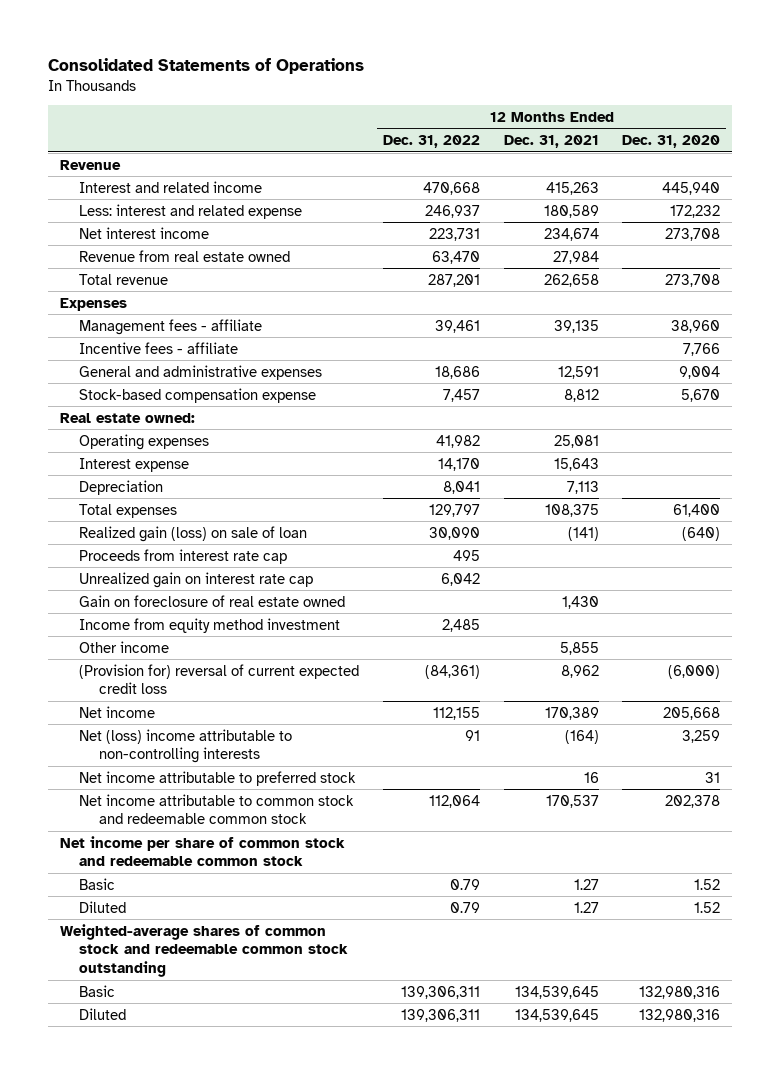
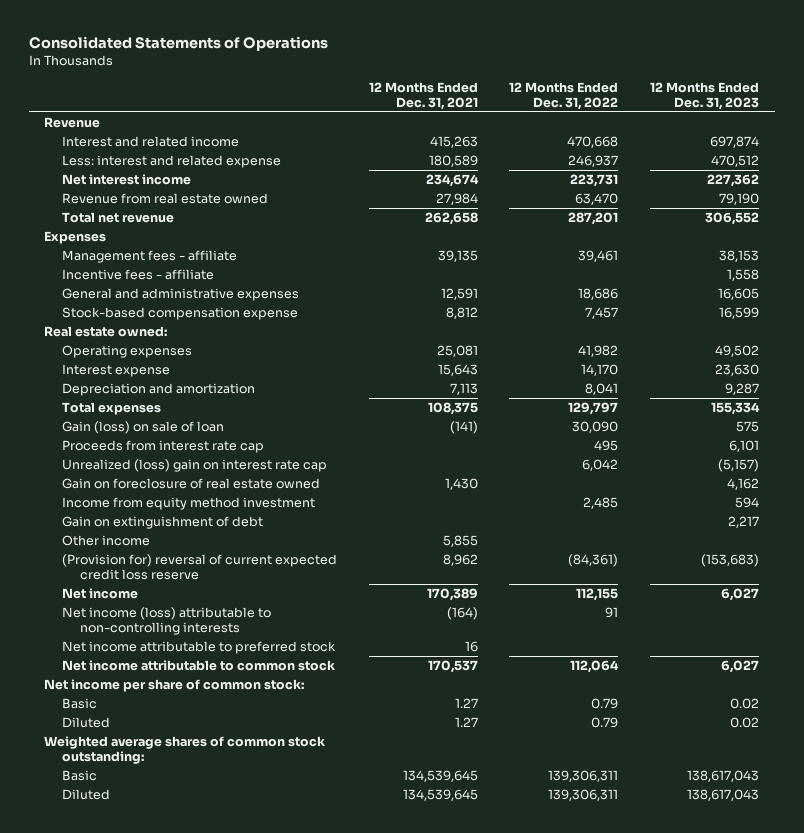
- | 12 Months Ended Dec. 31, 2022 | 12 Months Ended Dec. 31, 2021 | 12 Months Ended Dec. 31, 2020
+ | 12 Months Ended Dec. 31, 2021 | 12 Months Ended Dec. 31, 2022 | 12 Months Ended Dec. 31, 2023
- Total revenue | 287,201 | 262,658 | 273,708
+ Total net revenue | 262,658 | 287,201 | 306,552
- Depreciation | 8,041 | 7,113 |
+ Depreciation and amortization | 7,113 | 8,041 | 9,287
- Realized gain (loss) on sale of loan | 30,090 | (141) | (640)
+ Gain (loss) on sale of loan | (141) | 30,090 | 575
- Unrealized gain on interest rate cap | 6,042 | |
+ Unrealized (loss) gain on interest rate cap | | 6,042 | (5,157)
+ Gain on extinguishment of debt | | | 2,217
- (Provision for) reversal of current expected credit loss | (84,361) | 8,962 | (6,000)
+ (Provision for) reversal of current expected credit loss reserve | 8,962 | (84,361) | (153,683)
- Net (loss) income attributable to non-controlling interests | 91 | (164) | 3,259
+ Net income (loss) attributable to non-controlling interests | (164) | 91 |
- Net income attributable to common stock and redeemable common stock | 112,064 | 170,537 | 202,378
- Net income per share of common stock and redeemable common stock
+ Net income attributable to common stock | 170,537 | 112,064 | 6,027
+ Net income per share of common stock:
- Weighted-average shares of common stock and redeemable common stock outstanding
+ Weighted average shares of common stock outstanding:

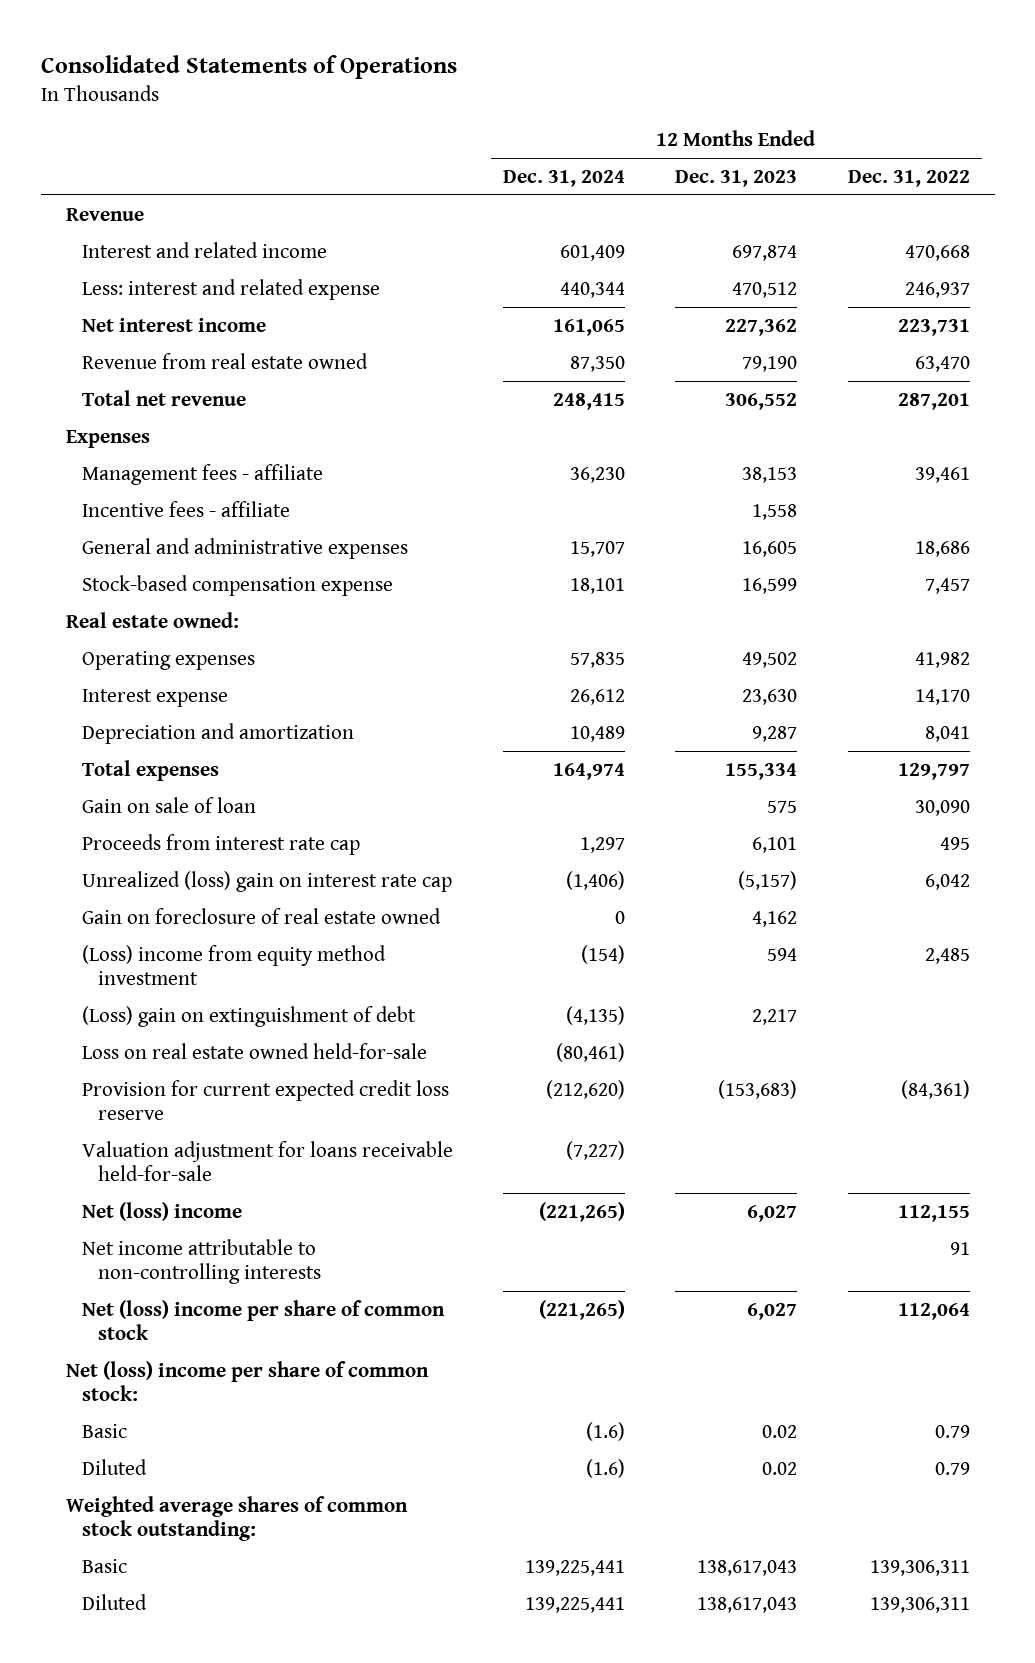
- | 12 Months Ended Dec. 31, 2021 | 12 Months Ended Dec. 31, 2022 | 12 Months Ended Dec. 31, 2023
+ | 12 Months Ended Dec. 31, 2024 | 12 Months Ended Dec. 31, 2023 | 12 Months Ended Dec. 31, 2022
- Gain (loss) on sale of loan | (141) | 30,090 | 575
+ Gain on sale of loan | | 575 | 30,090
- Income from equity method investment | | 2,485 | 594
- Gain on extinguishment of debt | | | 2,217
- Other income | 5,855 | |
- (Provision for) reversal of current expected credit loss reserve | 8,962 | (84,361) | (153,683)
- Net income | 170,389 | 112,155 | 6,027
- Net income (loss) attributable to non-controlling interests | (164) | 91 |
- Net income attributable to preferred stock | 16 | |
- Net income attributable to common stock | 170,537 | 112,064 | 6,027
- Net income per share of common stock:
+ (Loss) income from equity method investment | (154) | 594 | 2,485
+ (Loss) gain on extinguishment of debt | (4,135) | 2,217 |
+ Loss on real estate owned held-for-sale | (80,461) | |
+ Provision for current expected credit loss reserve | (212,620) | (153,683) | (84,361)
+ Valuation adjustment for loans receivable held-for-sale | (7,227) | |
+ Net (loss) income | (221,265) | 6,027 | 112,155
+ Net income attributable to non-controlling interests | | | 91
+ Net (loss) income per share of common stock | (221,265) | 6,027 | 112,064
+ Net (loss) income per share of common stock:

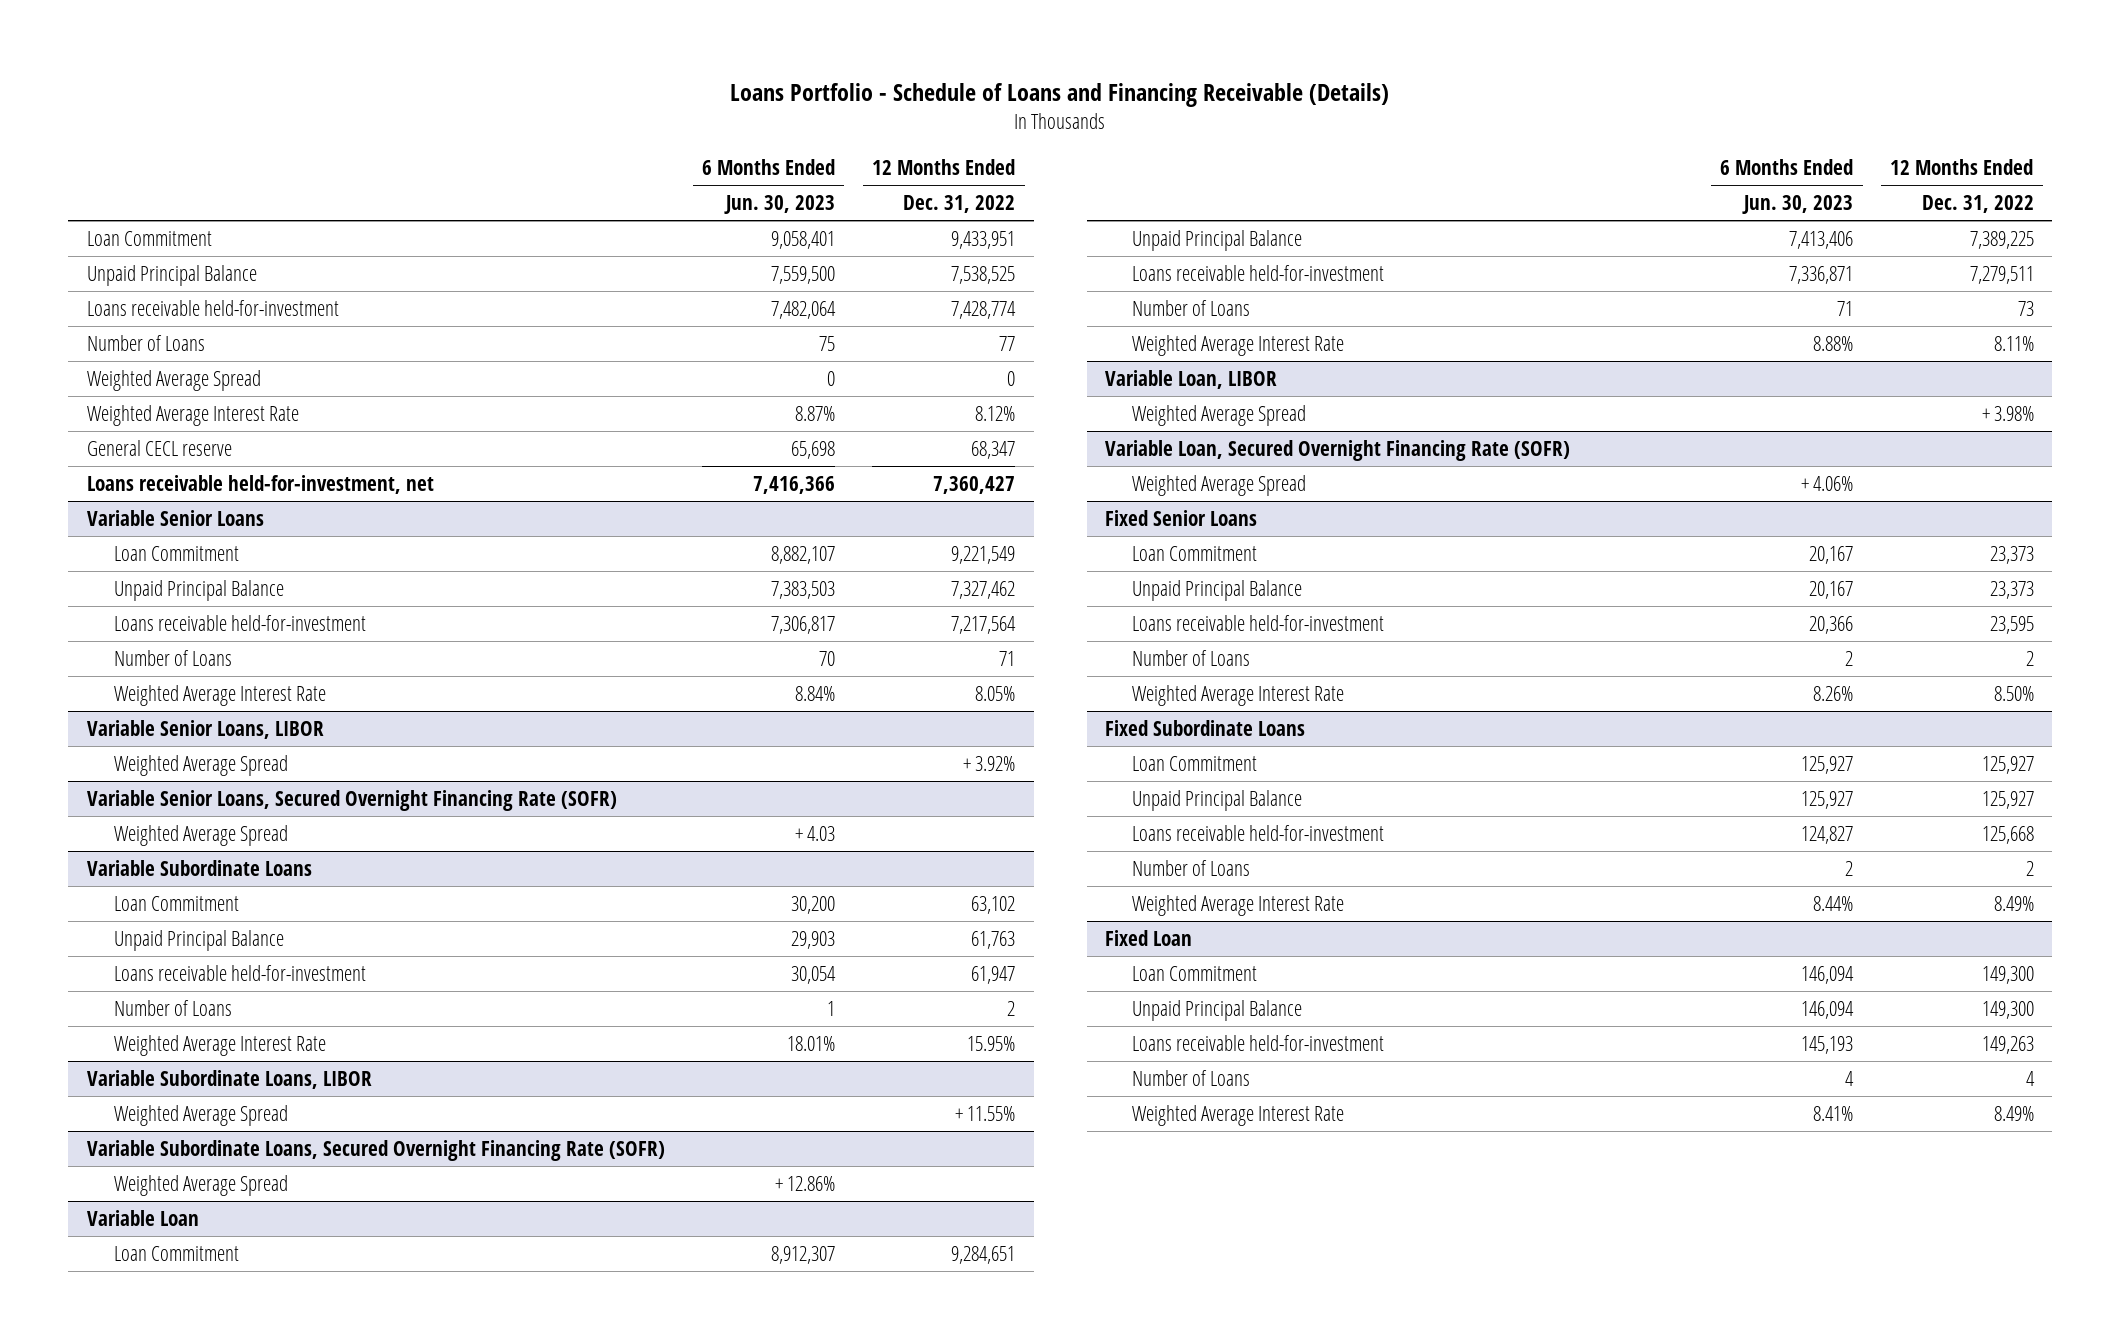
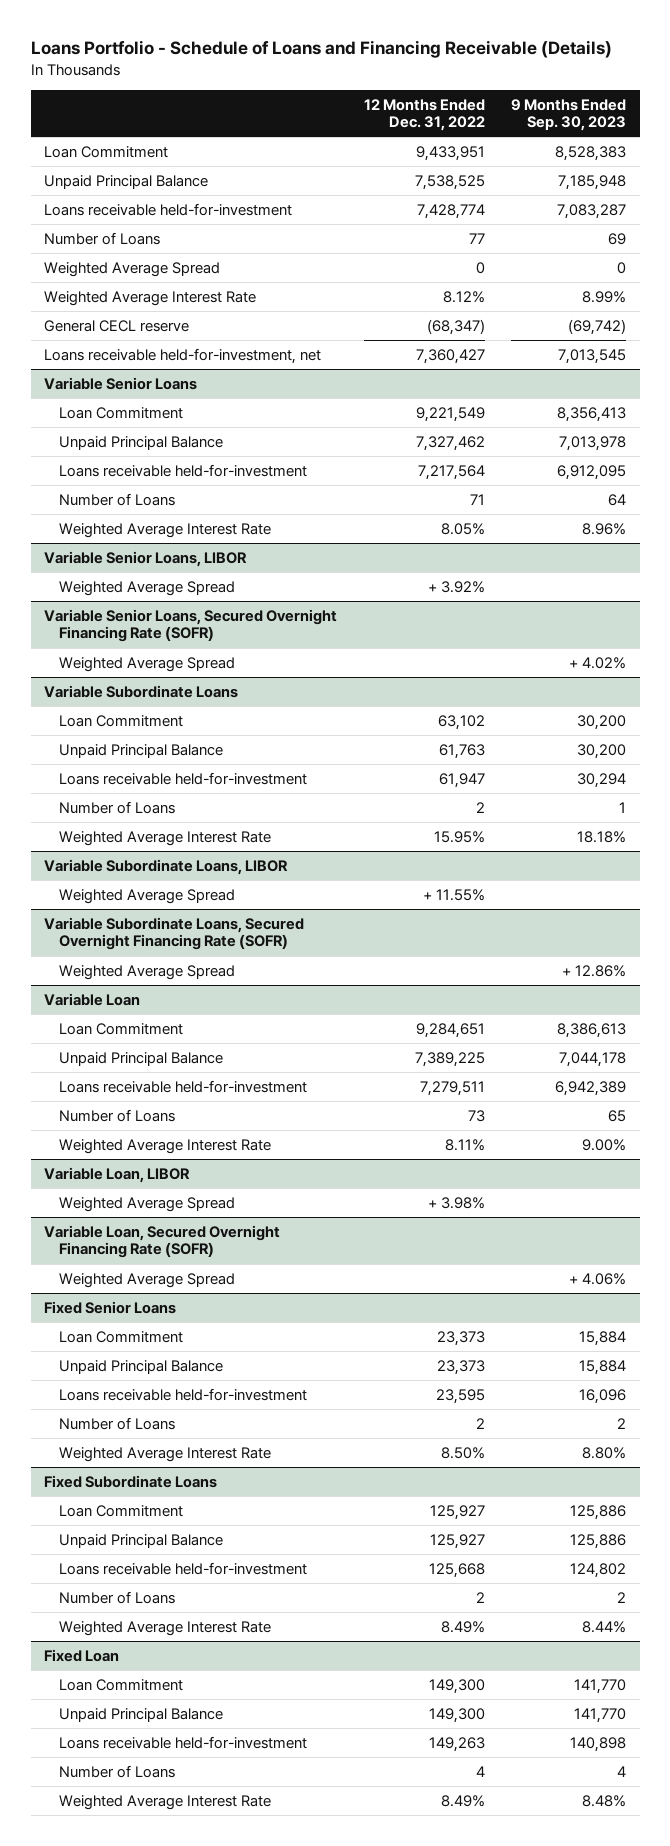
- | 6 Months Ended Jun. 30, 2023 | 12 Months Ended Dec. 31, 2022
+ | 12 Months Ended Dec. 31, 2022 | 9 Months Ended Sep. 30, 2023
- General CECL reserve | 65,698 | 68,347
+ General CECL reserve | (68,347) | (69,742)

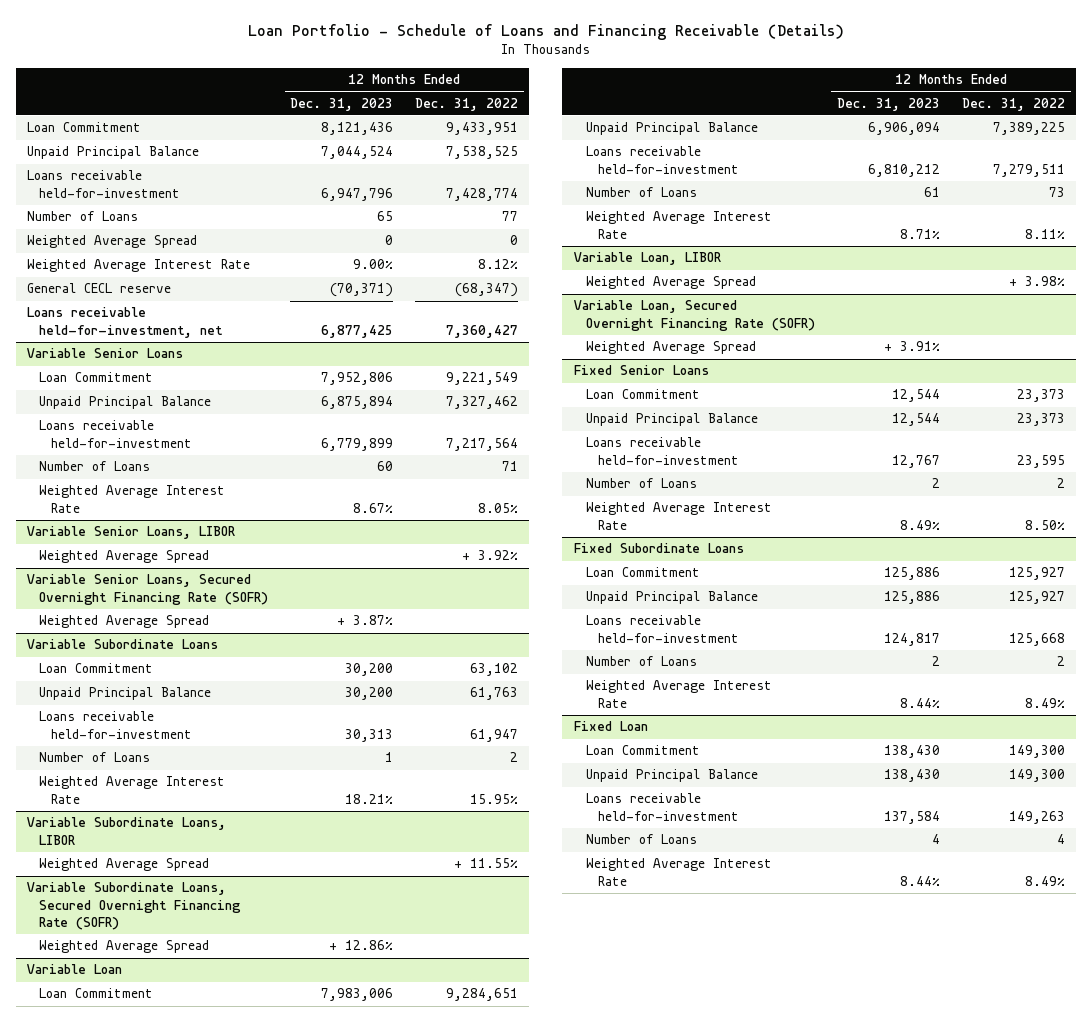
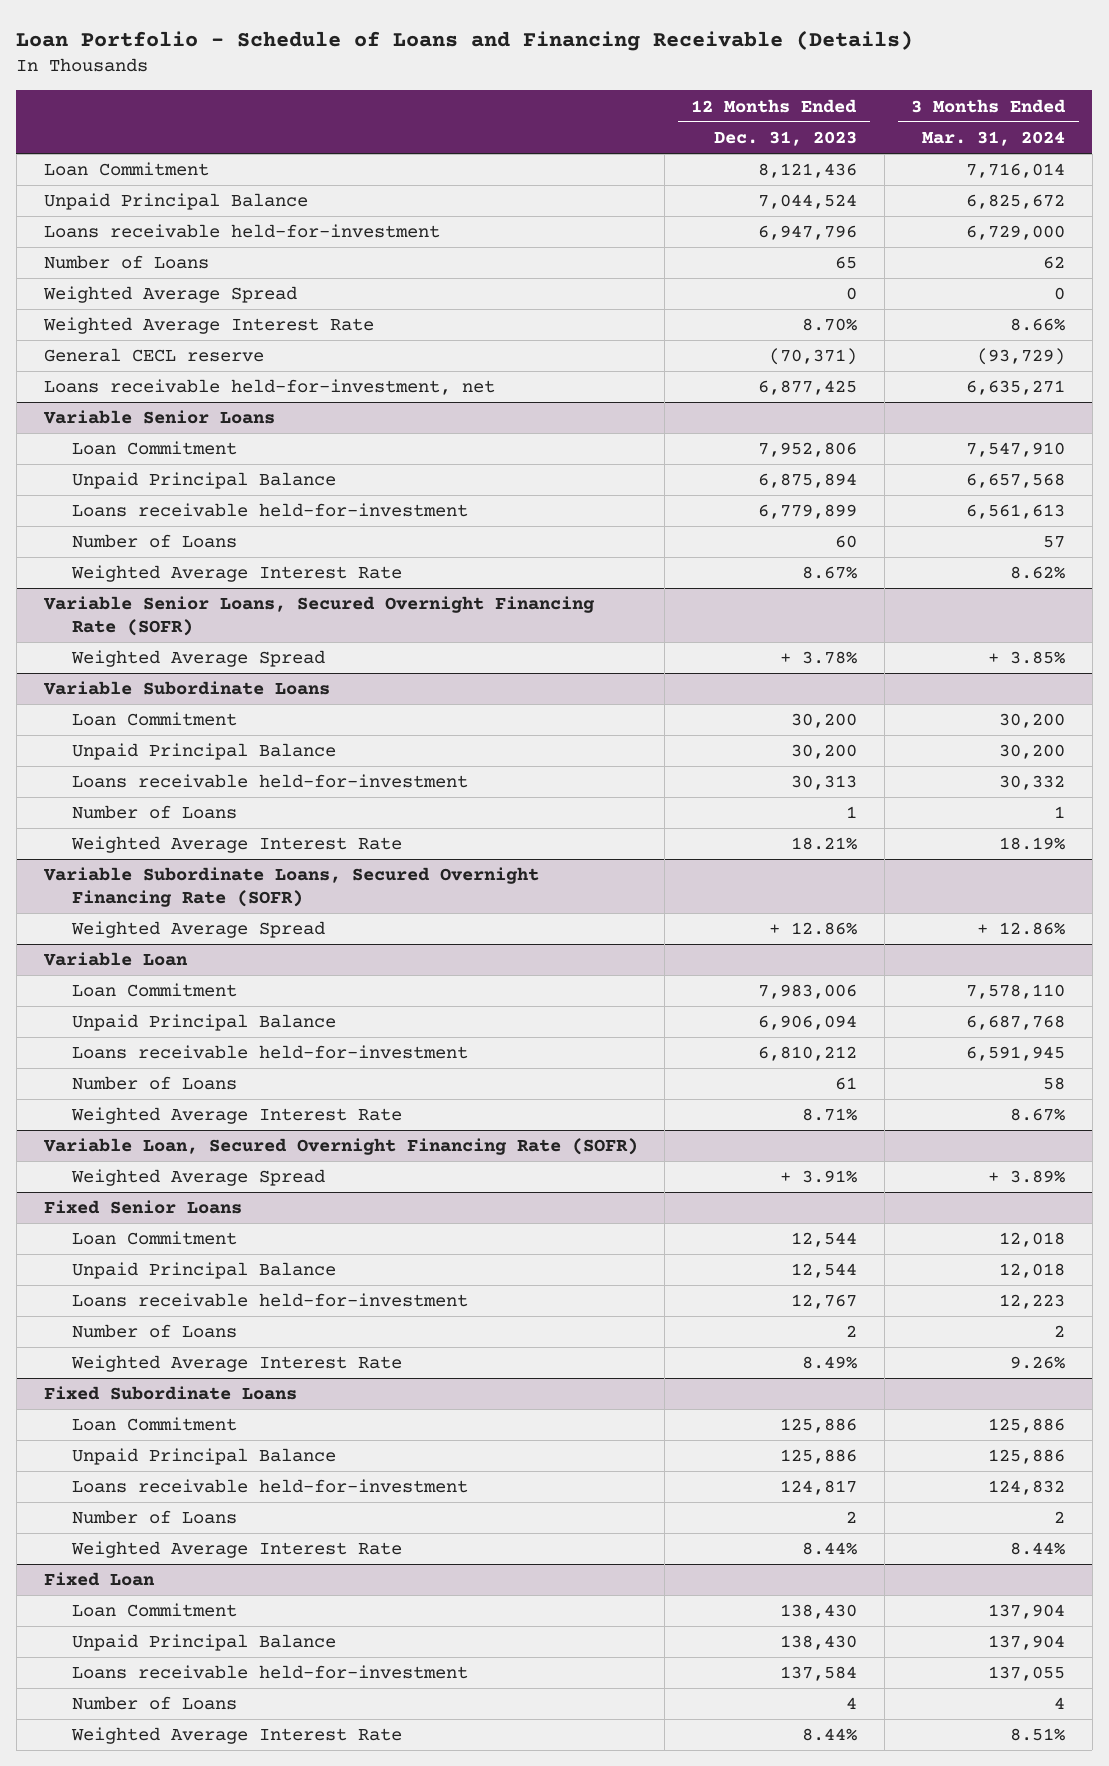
- | 12 Months Ended Dec. 31, 2023 | 12 Months Ended Dec. 31, 2022
+ | 12 Months Ended Dec. 31, 2023 | 3 Months Ended Mar. 31, 2024
- Weighted Average Interest Rate | 9.00% | 8.12%
+ Weighted Average Interest Rate | 8.70% | 8.66%
- Variable Senior Loans, LIBOR
- Weighted Average Spread | | + 3.92%
@ Variable Senior Loans, Secured Overnight Financing Rate (SOFR)
- Weighted Average Spread | + 3.87% |
+ Weighted Average Spread | + 3.78% | + 3.85%
- Variable Subordinate Loans, LIBOR
- Weighted Average Spread | | + 11.55%
- Variable Loan, LIBOR
- Weighted Average Spread | | + 3.98%

